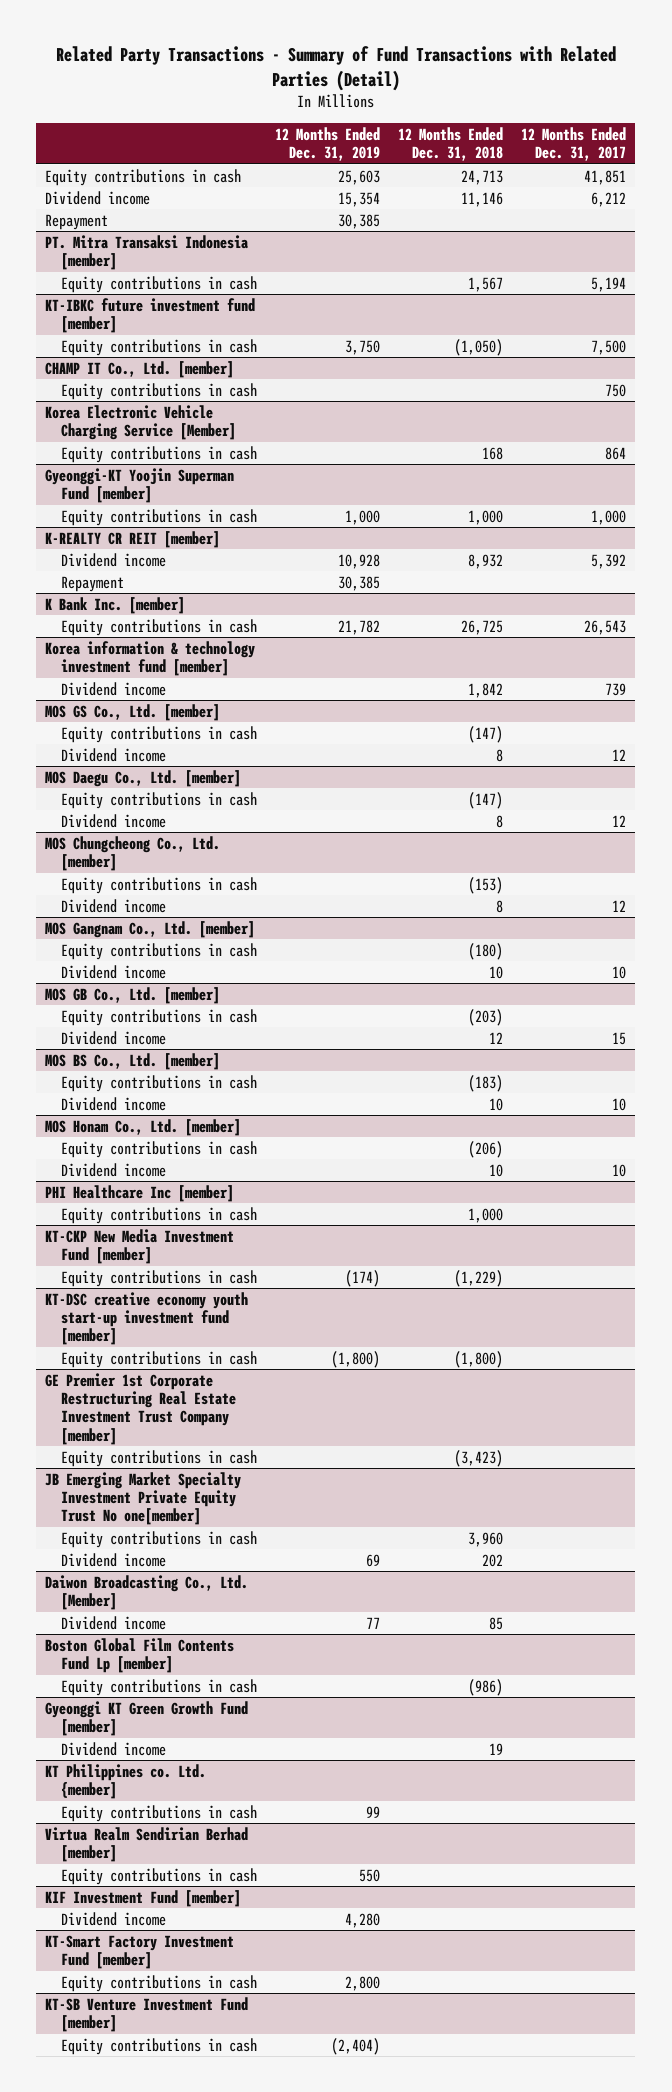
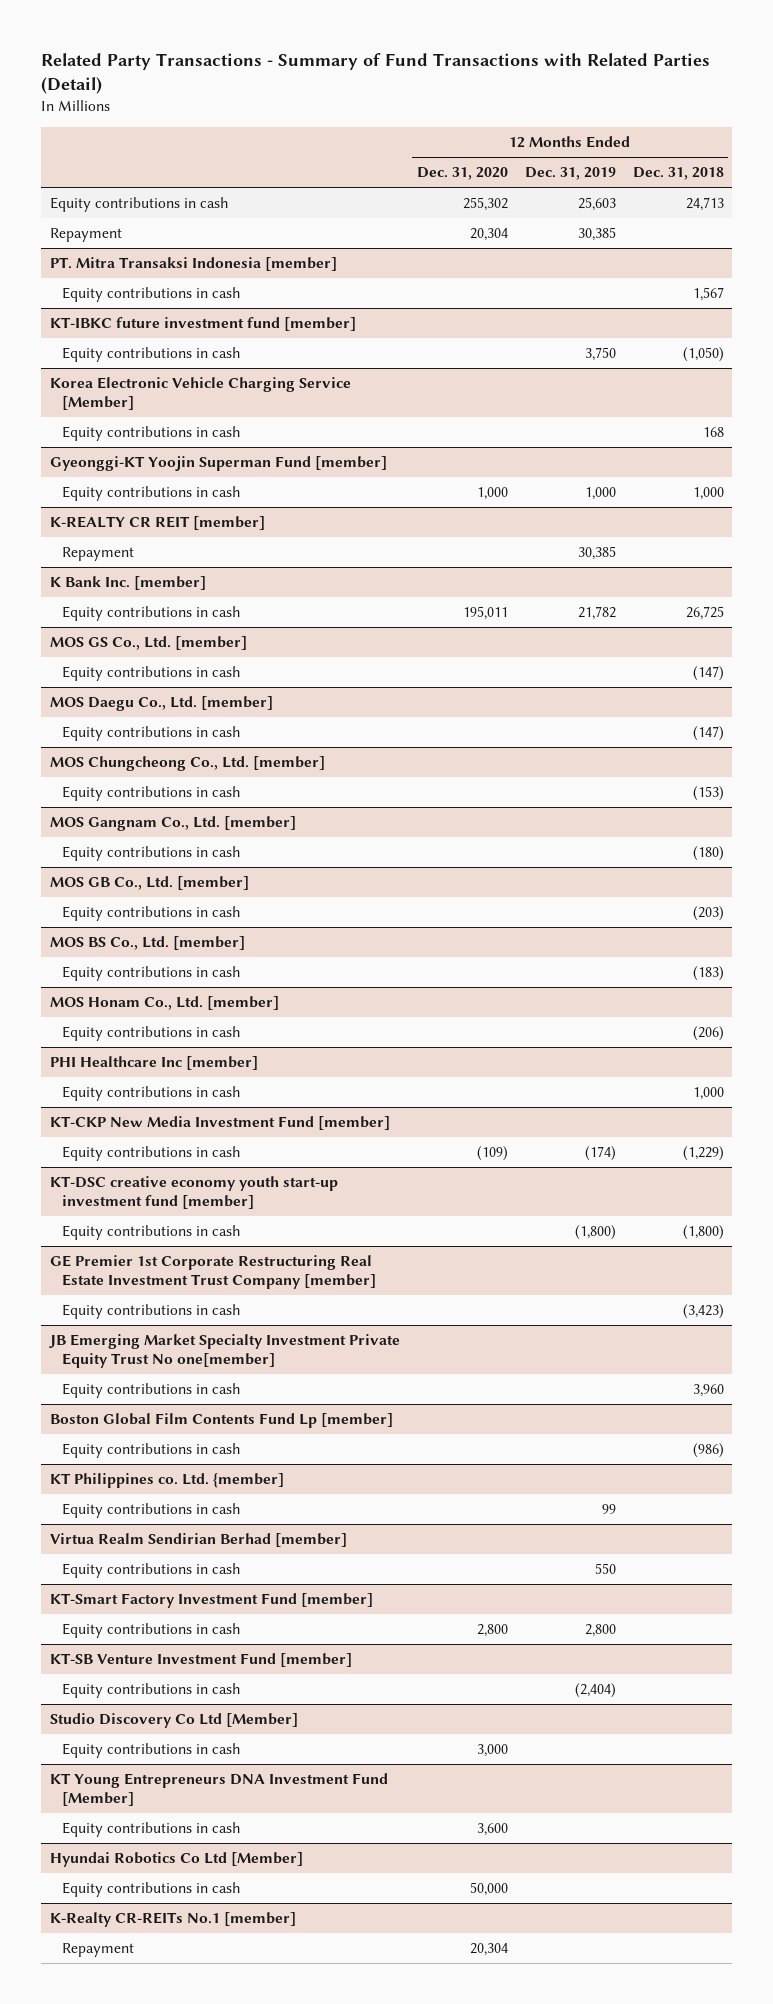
- | 12 Months Ended Dec. 31, 2019 | 12 Months Ended Dec. 31, 2018 | 12 Months Ended Dec. 31, 2017
+ | 12 Months Ended Dec. 31, 2020 | 12 Months Ended Dec. 31, 2019 | 12 Months Ended Dec. 31, 2018
- Dividend income | 15,354 | 11,146 | 6,212
- CHAMP IT Co., Ltd. [member]
- Equity contributions in cash | | | 750
@ K-REALTY CR REIT [member]
- Dividend income | 10,928 | 8,932 | 5,392
- Korea information & technology investment fund [member]
- Dividend income | | 1,842 | 739
@ MOS GS Co., Ltd. [member]
- Dividend income | | 8 | 12
@ MOS Daegu Co., Ltd. [member]
- Dividend income | | 8 | 12
@ MOS Chungcheong Co., Ltd. [member]
- Dividend income | | 8 | 12
@ MOS Gangnam Co., Ltd. [member]
- Dividend income | | 10 | 10
@ MOS GB Co., Ltd. [member]
- Dividend income | | 12 | 15
@ MOS BS Co., Ltd. [member]
- Dividend income | | 10 | 10
@ MOS Honam Co., Ltd. [member]
- Dividend income | | 10 | 10
@ JB Emerging Market Specialty Investment Private Equity Trust No one[member]
- Dividend income | 69 | 202 |
- Daiwon Broadcasting Co., Ltd. [Member]
- Dividend income | 77 | 85 |
- Gyeonggi KT Green Growth Fund [member]
- Dividend income | | 19 |
- KIF Investment Fund [member]
- Dividend income | 4,280 | |
+ Studio Discovery Co Ltd [Member]
+ Equity contributions in cash | 3,000 | |
+ KT Young Entrepreneurs DNA Investment Fund [Member]
+ Equity contributions in cash | 3,600 | |
+ Hyundai Robotics Co Ltd [Member]
+ Equity contributions in cash | 50,000 | |
+ K-Realty CR-REITs No.1 [member]
+ Repayment | 20,304 | |

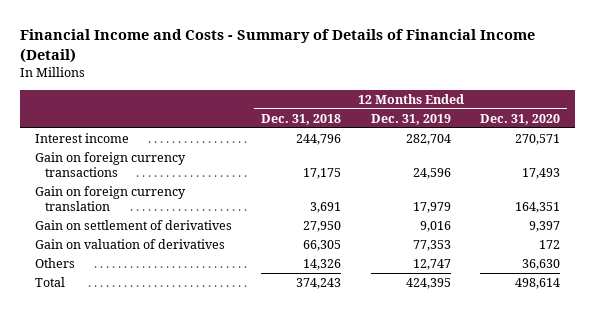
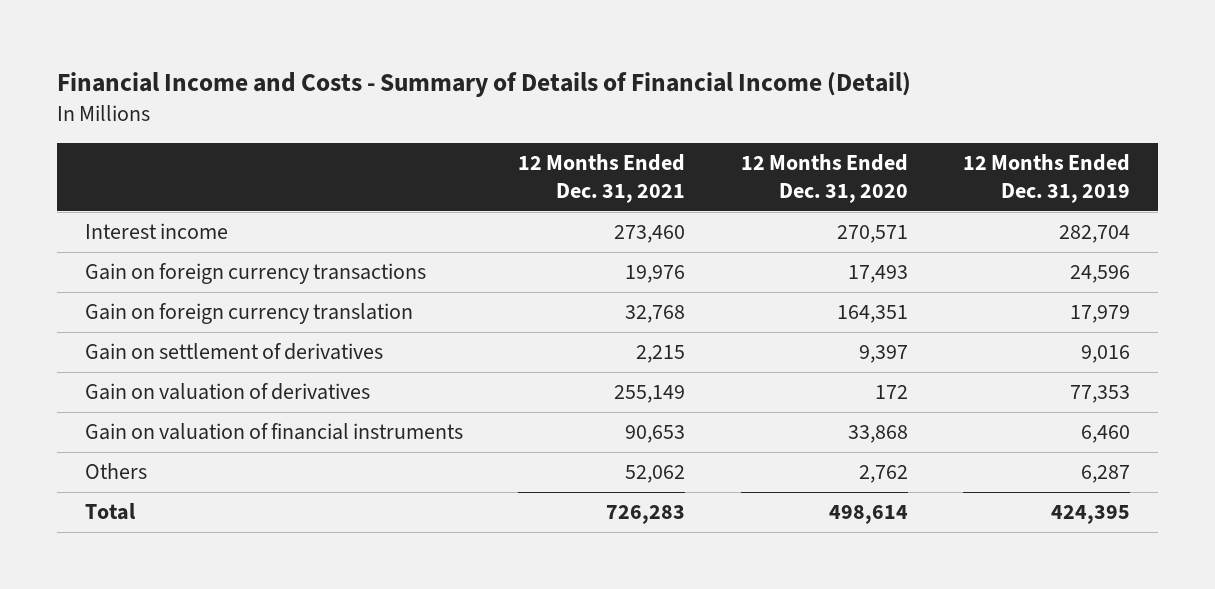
- | 12 Months Ended Dec. 31, 2018 | 12 Months Ended Dec. 31, 2019 | 12 Months Ended Dec. 31, 2020
+ | 12 Months Ended Dec. 31, 2021 | 12 Months Ended Dec. 31, 2020 | 12 Months Ended Dec. 31, 2019
- Others | 14,326 | 12,747 | 36,630
+ Gain on valuation of financial instruments | 90,653 | 33,868 | 6,460
+ Others | 52,062 | 2,762 | 6,287

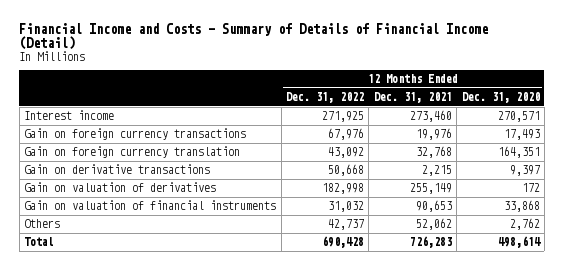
- | 12 Months Ended Dec. 31, 2021 | 12 Months Ended Dec. 31, 2020 | 12 Months Ended Dec. 31, 2019
+ | 12 Months Ended Dec. 31, 2022 | 12 Months Ended Dec. 31, 2021 | 12 Months Ended Dec. 31, 2020
- Gain on settlement of derivatives | 2,215 | 9,397 | 9,016
+ Gain on derivative transactions | 50,668 | 2,215 | 9,397

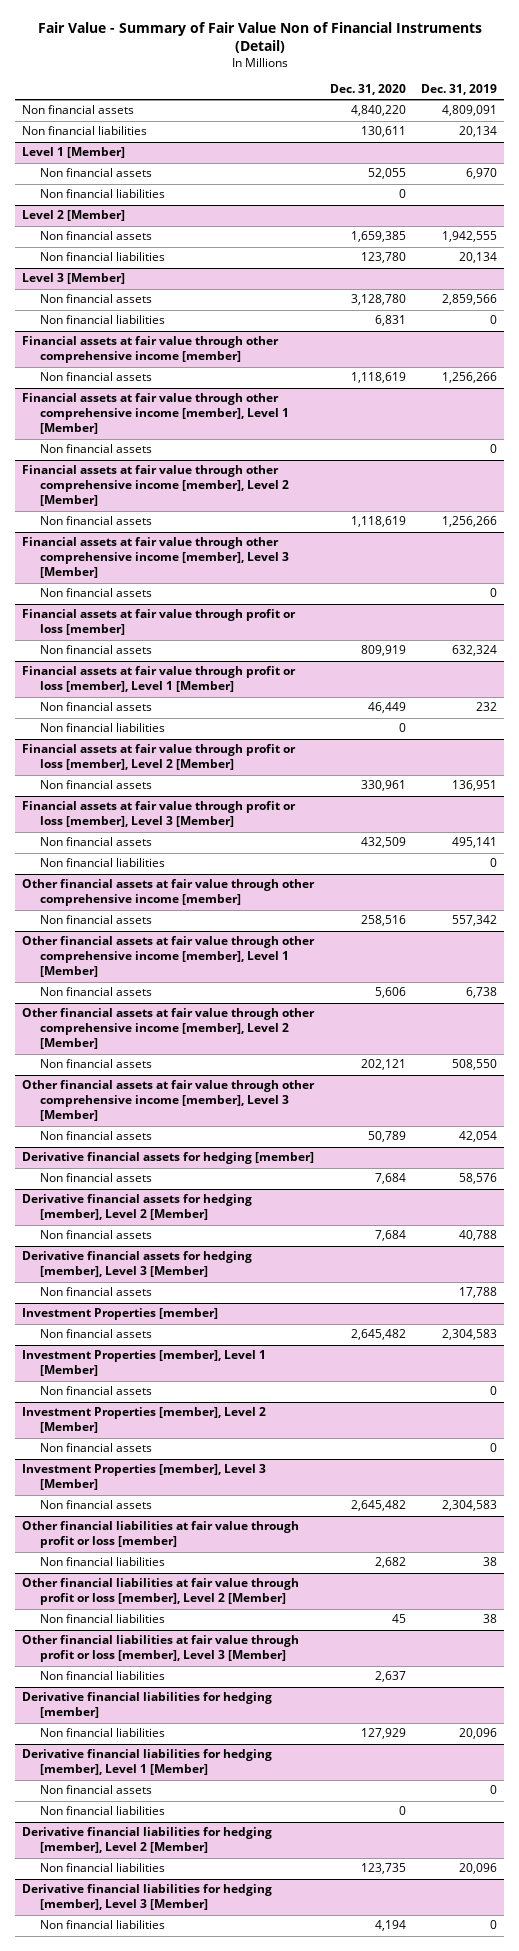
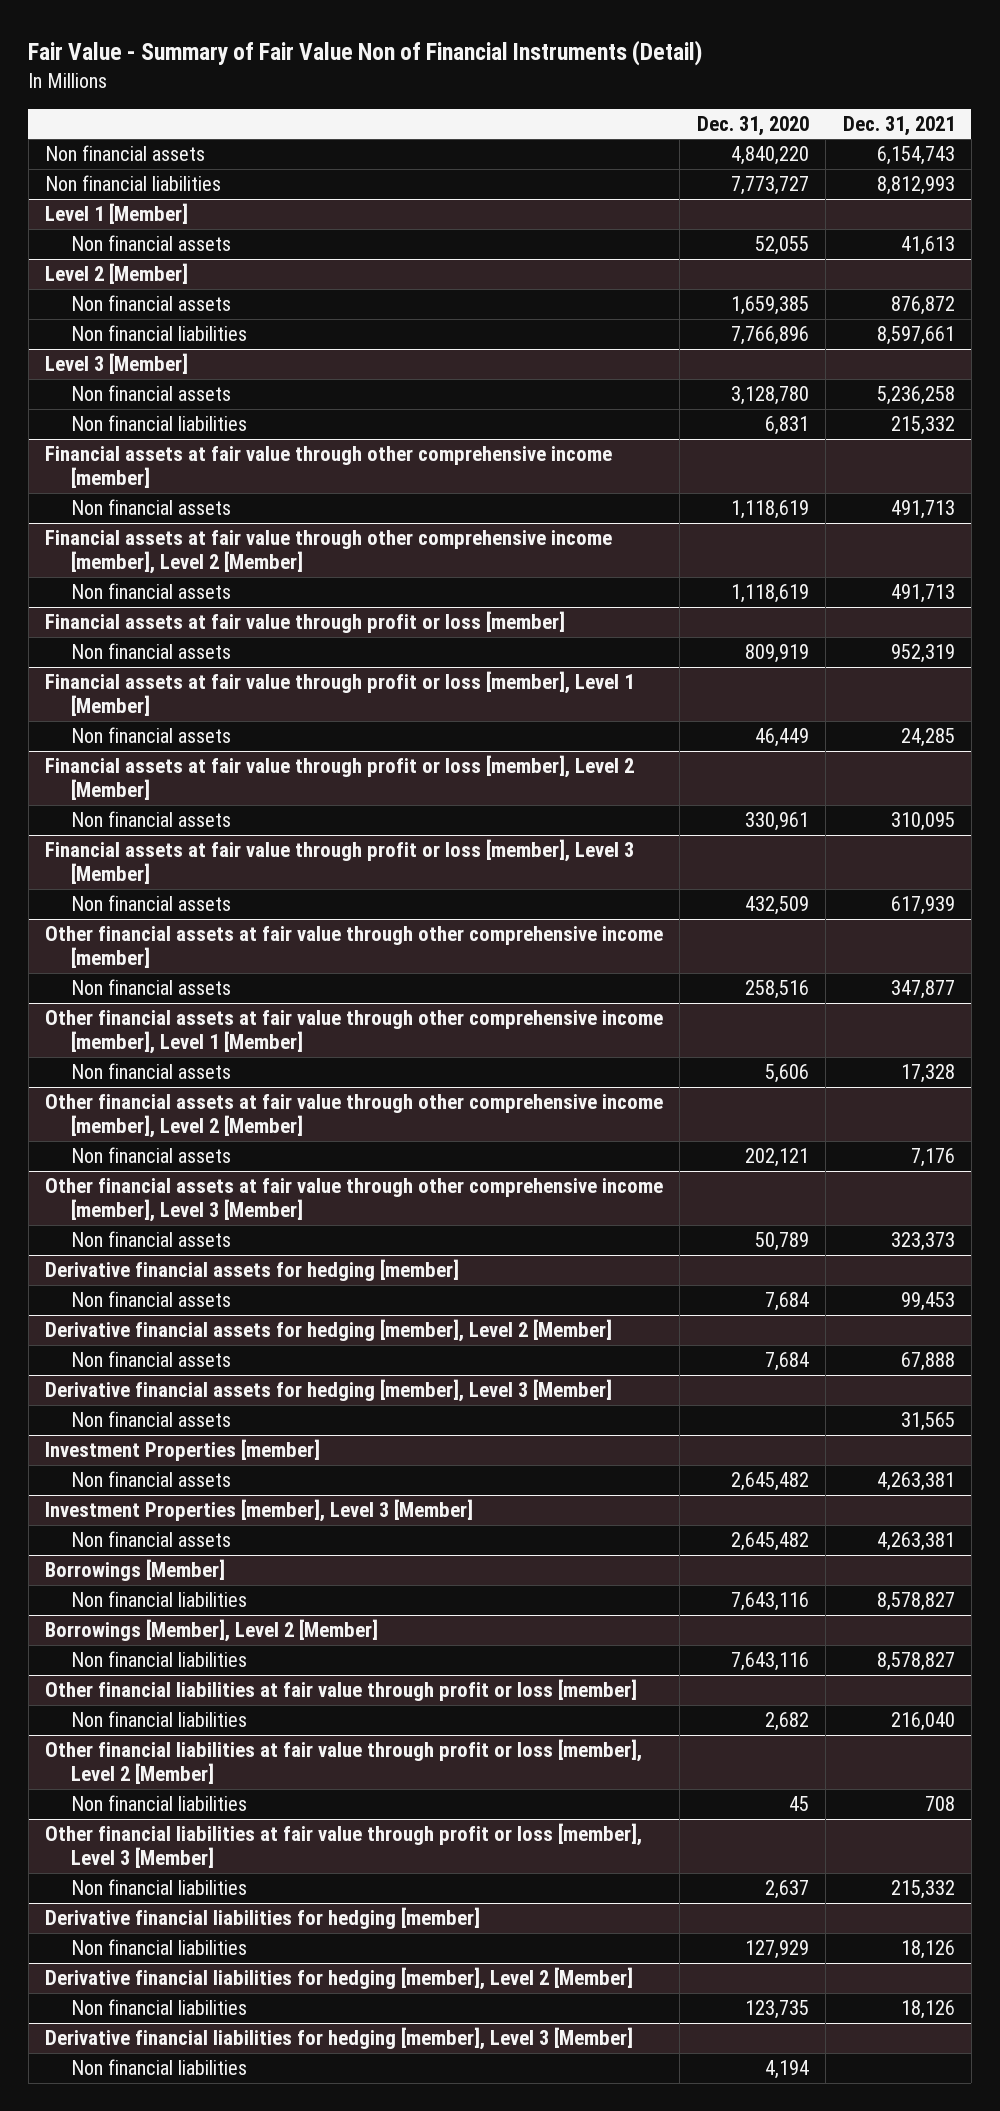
- | Dec. 31, 2020 | Dec. 31, 2019
+ | Dec. 31, 2020 | Dec. 31, 2021
- Non financial liabilities | 130,611 | 20,134
+ Non financial liabilities | 7,773,727 | 8,812,993
@ Level 1 [Member]
- Non financial liabilities | 0 |
@ Level 2 [Member]
- Non financial liabilities | 123,780 | 20,134
+ Non financial liabilities | 7,766,896 | 8,597,661
- Financial assets at fair value through other comprehensive income [member], Level 1 [Member]
- Non financial assets | | 0
- Financial assets at fair value through other comprehensive income [member], Level 3 [Member]
- Non financial assets | | 0
@ Financial assets at fair value through profit or loss [member], Level 1 [Member]
- Non financial liabilities | 0 |
@ Financial assets at fair value through profit or loss [member], Level 3 [Member]
- Non financial liabilities | | 0
- Investment Properties [member], Level 1 [Member]
- Non financial assets | | 0
- Investment Properties [member], Level 2 [Member]
- Non financial assets | | 0
+ Borrowings [Member]
+ Non financial liabilities | 7,643,116 | 8,578,827
+ Borrowings [Member], Level 2 [Member]
+ Non financial liabilities | 7,643,116 | 8,578,827
- Derivative financial liabilities for hedging [member], Level 1 [Member]
- Non financial assets | | 0
- Non financial liabilities | 0 |

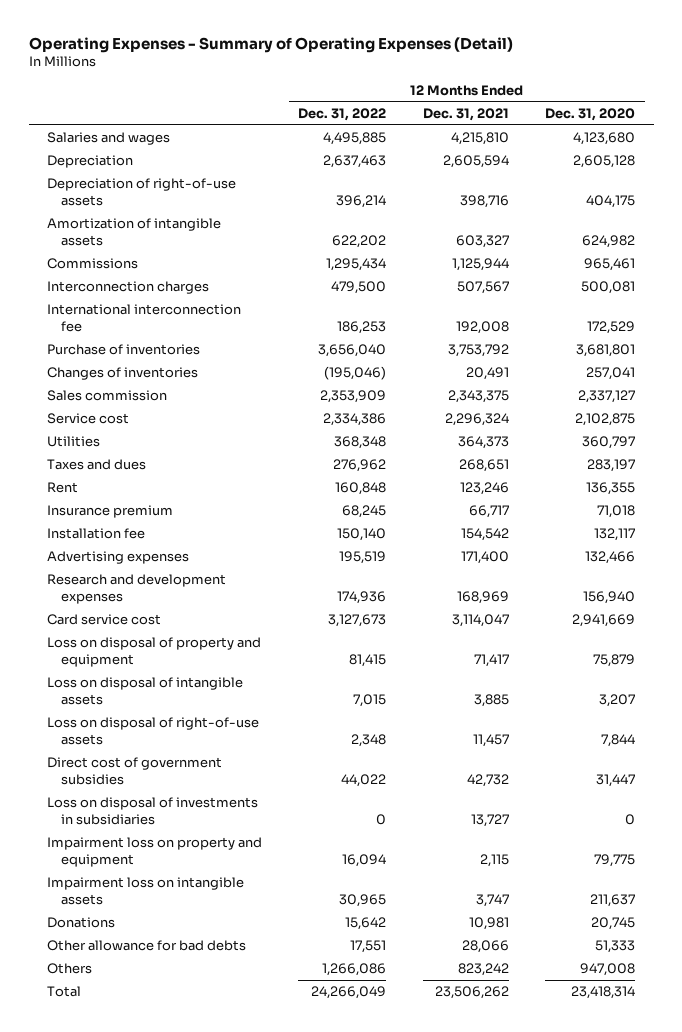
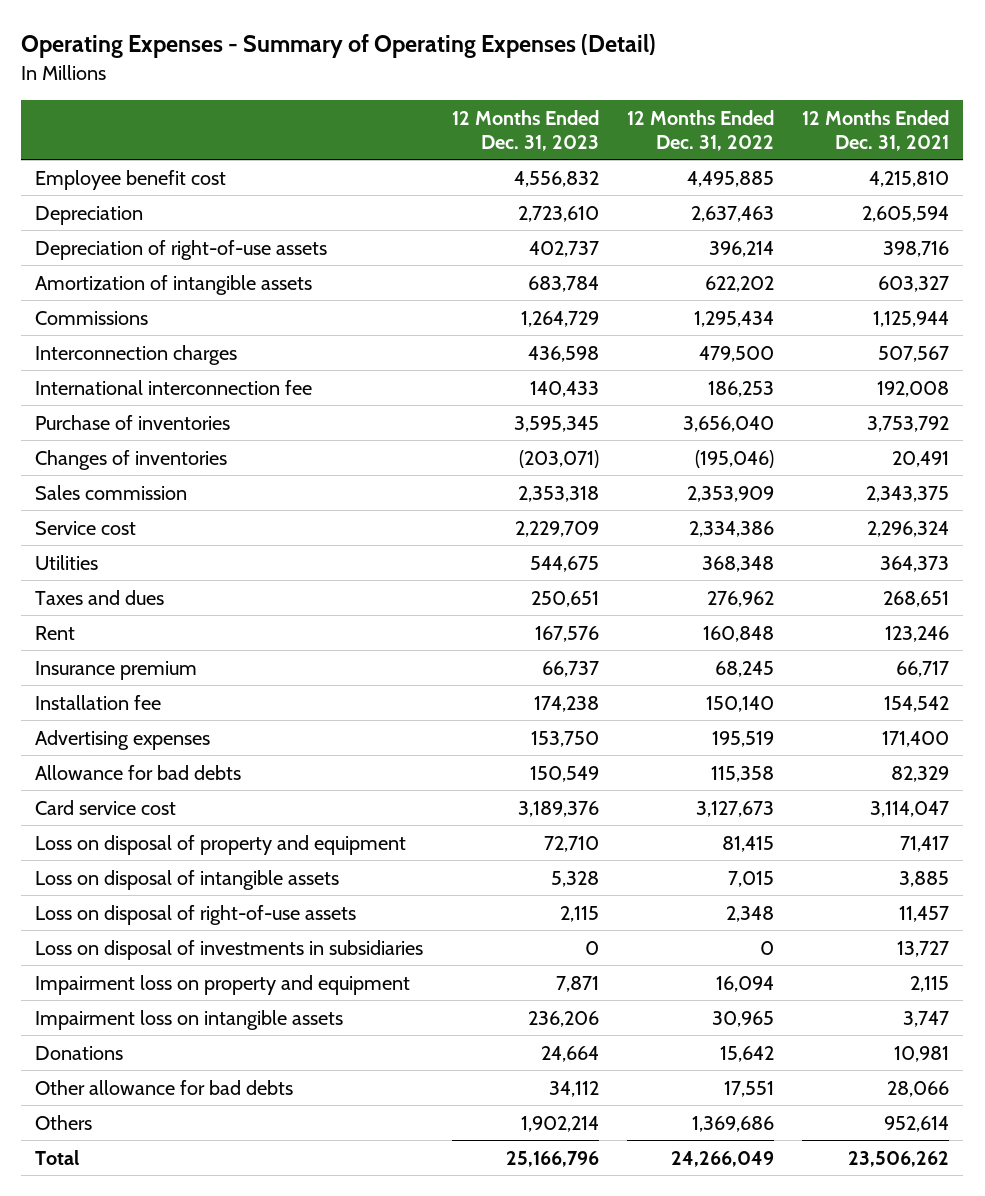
- | 12 Months Ended Dec. 31, 2022 | 12 Months Ended Dec. 31, 2021 | 12 Months Ended Dec. 31, 2020
+ | 12 Months Ended Dec. 31, 2023 | 12 Months Ended Dec. 31, 2022 | 12 Months Ended Dec. 31, 2021
- Salaries and wages | 4,495,885 | 4,215,810 | 4,123,680
+ Employee benefit cost | 4,556,832 | 4,495,885 | 4,215,810
- Research and development expenses | 174,936 | 168,969 | 156,940
+ Allowance for bad debts | 150,549 | 115,358 | 82,329
- Direct cost of government subsidies | 44,022 | 42,732 | 31,447
- Others | 1,266,086 | 823,242 | 947,008
+ Others | 1,902,214 | 1,369,686 | 952,614

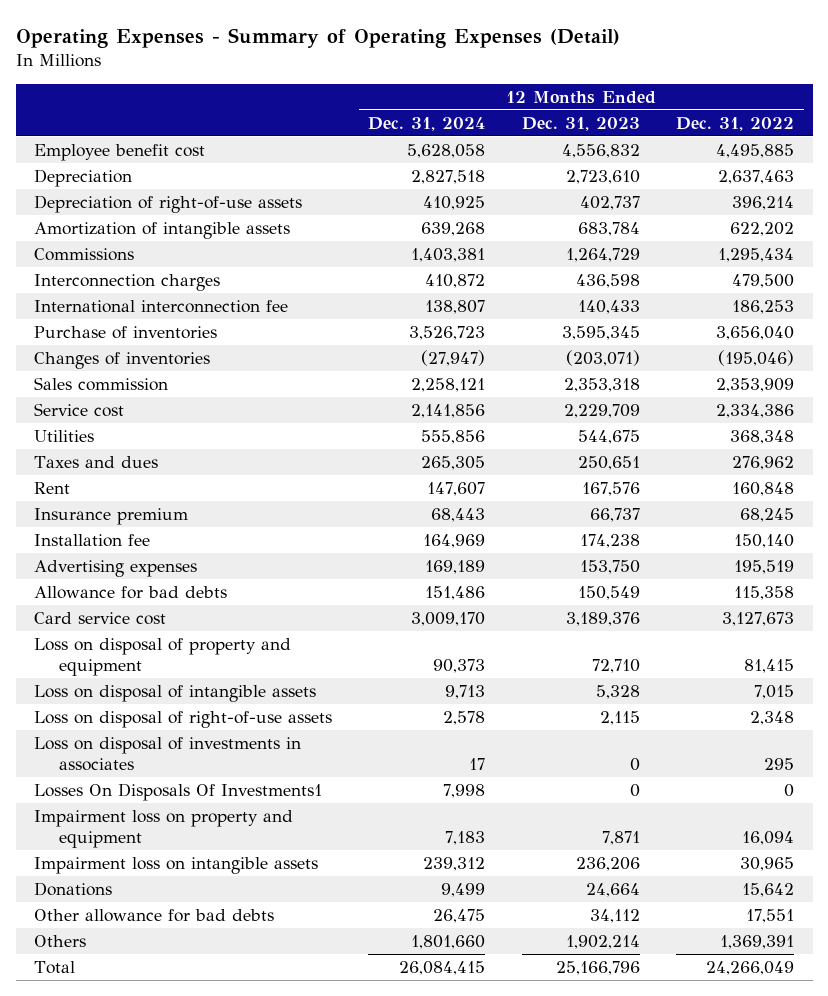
- | 12 Months Ended Dec. 31, 2023 | 12 Months Ended Dec. 31, 2022 | 12 Months Ended Dec. 31, 2021
+ | 12 Months Ended Dec. 31, 2024 | 12 Months Ended Dec. 31, 2023 | 12 Months Ended Dec. 31, 2022
- Loss on disposal of investments in subsidiaries | 0 | 0 | 13,727
+ Loss on disposal of investments in associates | 17 | 0 | 295
+ Losses On Disposals Of Investments1 | 7,998 | 0 | 0
- Others | 1,902,214 | 1,369,686 | 952,614
+ Others | 1,801,660 | 1,902,214 | 1,369,391

